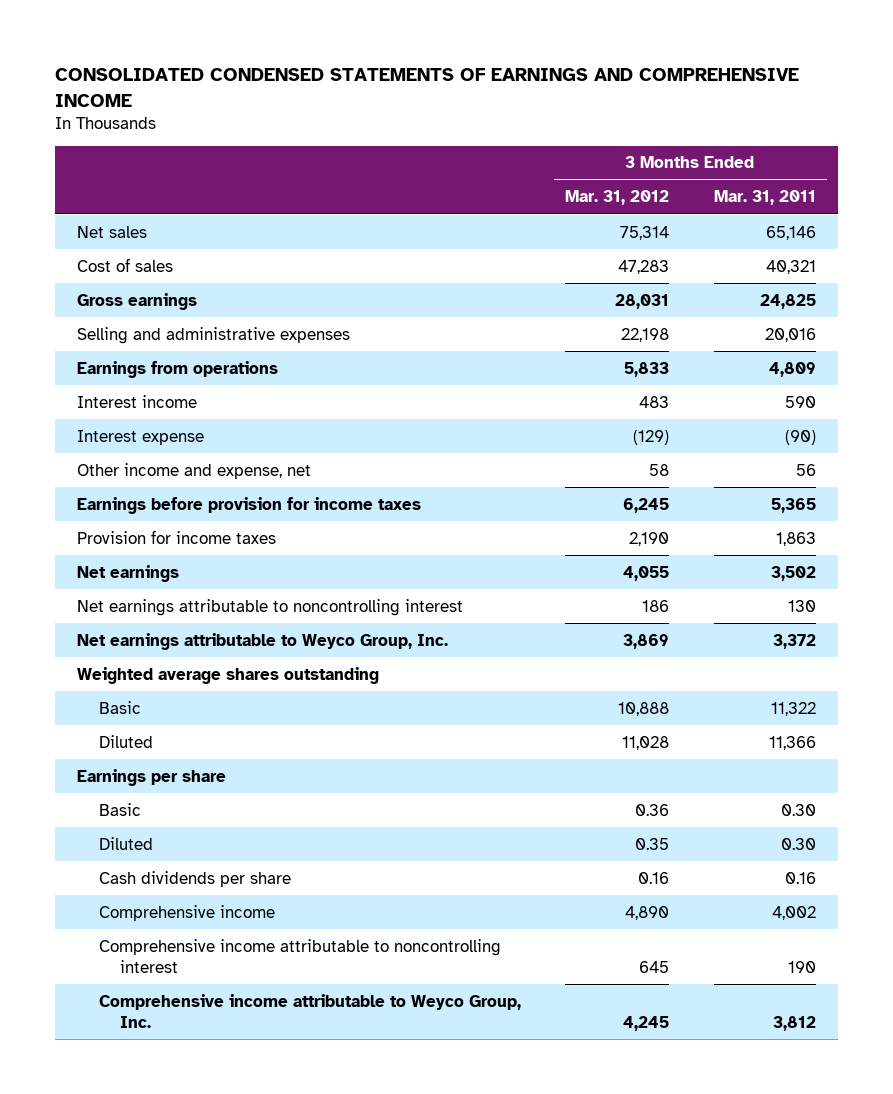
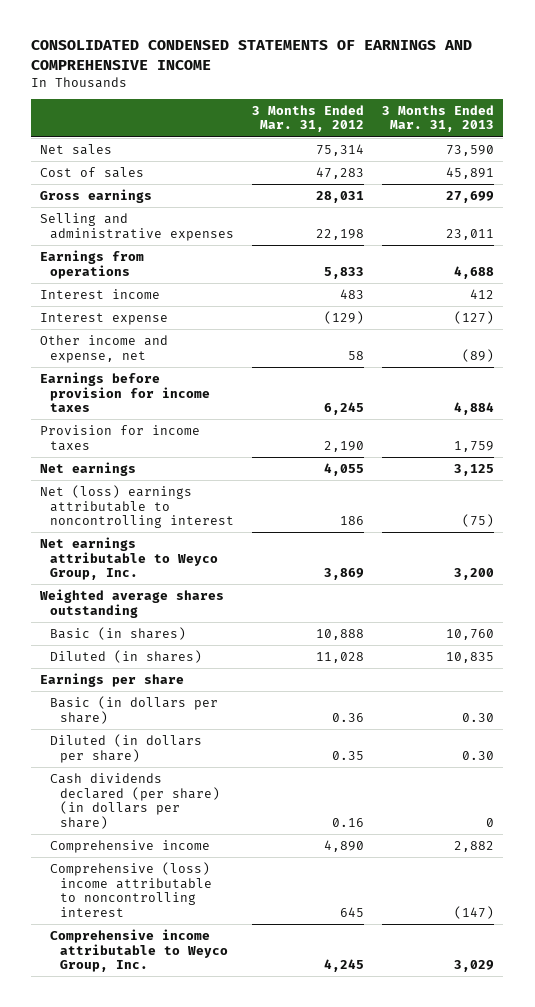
- | 3 Months Ended Mar. 31, 2012 | 3 Months Ended Mar. 31, 2011
+ | 3 Months Ended Mar. 31, 2012 | 3 Months Ended Mar. 31, 2013
- Net earnings attributable to noncontrolling interest | 186 | 130
+ Net (loss) earnings attributable to noncontrolling interest | 186 | (75)
- Basic | 10,888 | 11,322
- Diluted | 11,028 | 11,366
+ Basic (in shares) | 10,888 | 10,760
+ Diluted (in shares) | 11,028 | 10,835
- Basic | 0.36 | 0.30
- Diluted | 0.35 | 0.30
- Cash dividends per share | 0.16 | 0.16
+ Basic (in dollars per share) | 0.36 | 0.30
+ Diluted (in dollars per share) | 0.35 | 0.30
+ Cash dividends declared (per share) (in dollars per share) | 0.16 | 0
- Comprehensive income attributable to noncontrolling interest | 645 | 190
+ Comprehensive (loss) income attributable to noncontrolling interest | 645 | (147)

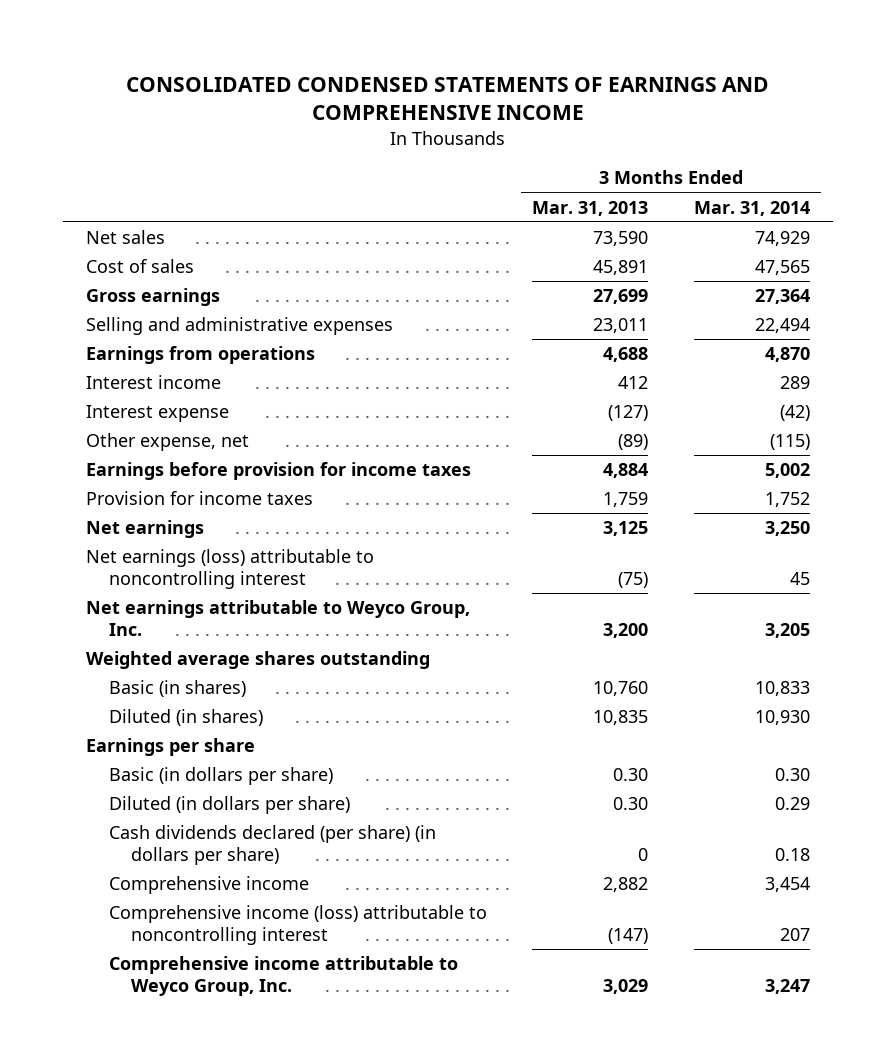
- | 3 Months Ended Mar. 31, 2012 | 3 Months Ended Mar. 31, 2013
+ | 3 Months Ended Mar. 31, 2013 | 3 Months Ended Mar. 31, 2014
- Other income and expense, net | 58 | (89)
+ Other expense, net | (89) | (115)
- Net (loss) earnings attributable to noncontrolling interest | 186 | (75)
+ Net earnings (loss) attributable to noncontrolling interest | (75) | 45
- Comprehensive (loss) income attributable to noncontrolling interest | 645 | (147)
+ Comprehensive income (loss) attributable to noncontrolling interest | (147) | 207

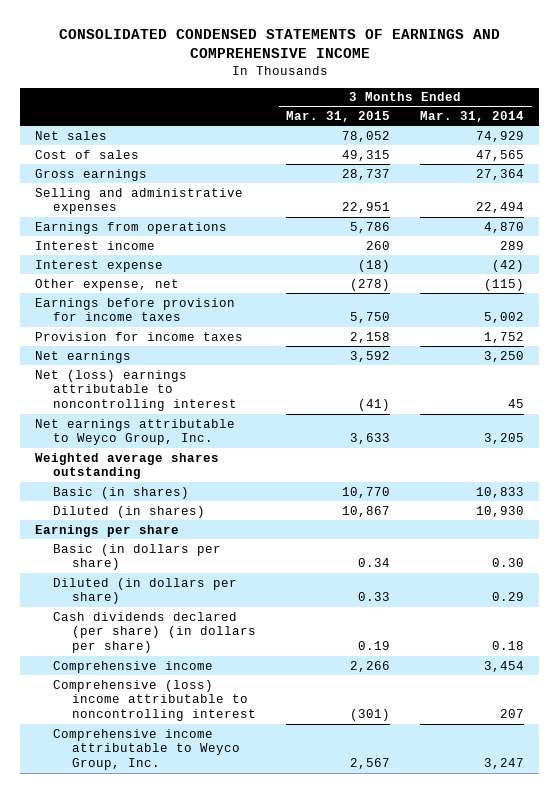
- | 3 Months Ended Mar. 31, 2013 | 3 Months Ended Mar. 31, 2014
+ | 3 Months Ended Mar. 31, 2015 | 3 Months Ended Mar. 31, 2014
- Net earnings (loss) attributable to noncontrolling interest | (75) | 45
+ Net (loss) earnings attributable to noncontrolling interest | (41) | 45
- Comprehensive income (loss) attributable to noncontrolling interest | (147) | 207
+ Comprehensive (loss) income attributable to noncontrolling interest | (301) | 207

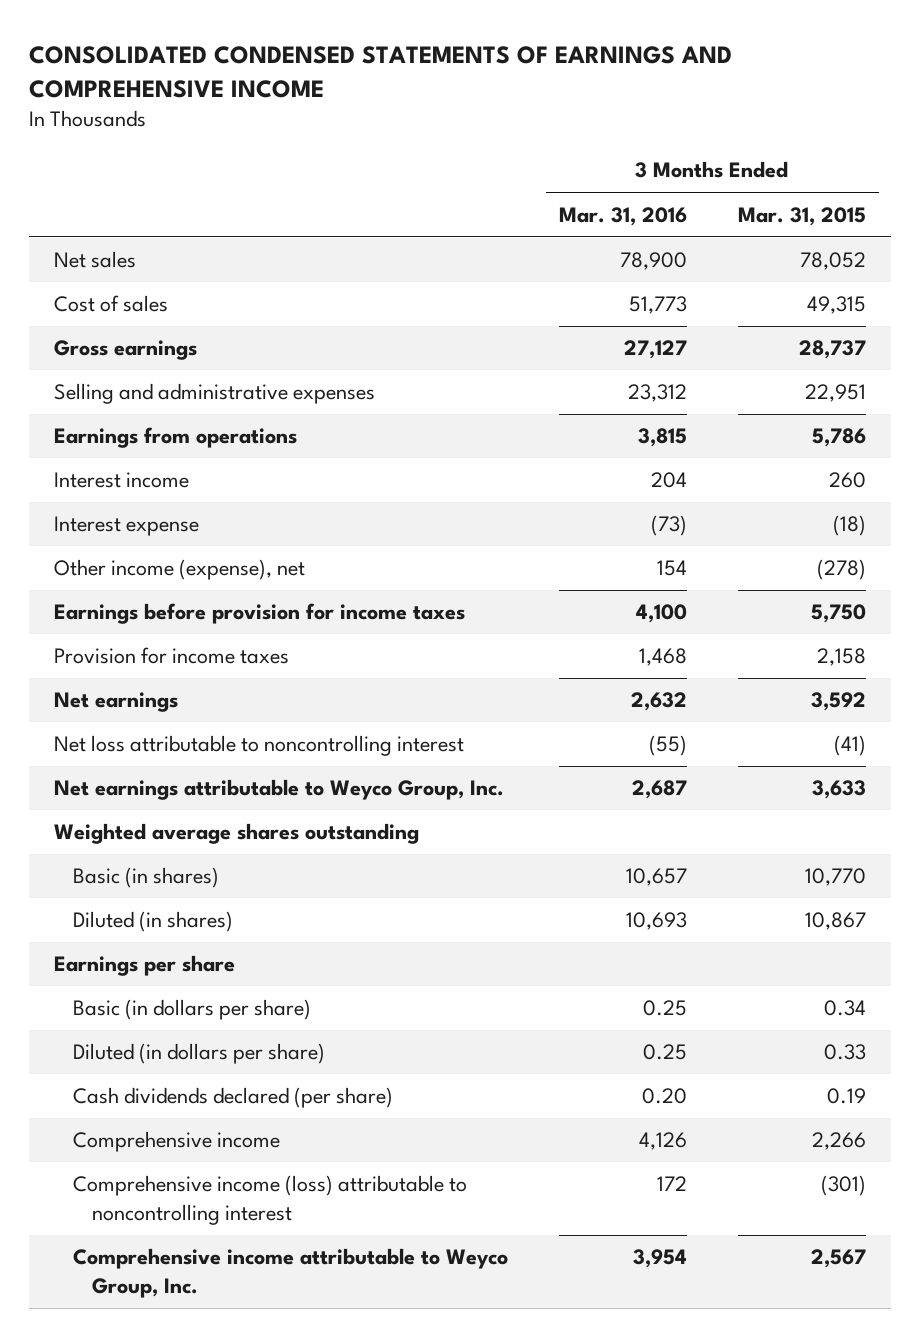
- | 3 Months Ended Mar. 31, 2015 | 3 Months Ended Mar. 31, 2014
+ | 3 Months Ended Mar. 31, 2016 | 3 Months Ended Mar. 31, 2015
- Other expense, net | (278) | (115)
+ Other income (expense), net | 154 | (278)
- Net (loss) earnings attributable to noncontrolling interest | (41) | 45
+ Net loss attributable to noncontrolling interest | (55) | (41)
- Cash dividends declared (per share) (in dollars per share) | 0.19 | 0.18
+ Cash dividends declared (per share) | 0.20 | 0.19
- Comprehensive (loss) income attributable to noncontrolling interest | (301) | 207
+ Comprehensive income (loss) attributable to noncontrolling interest | 172 | (301)

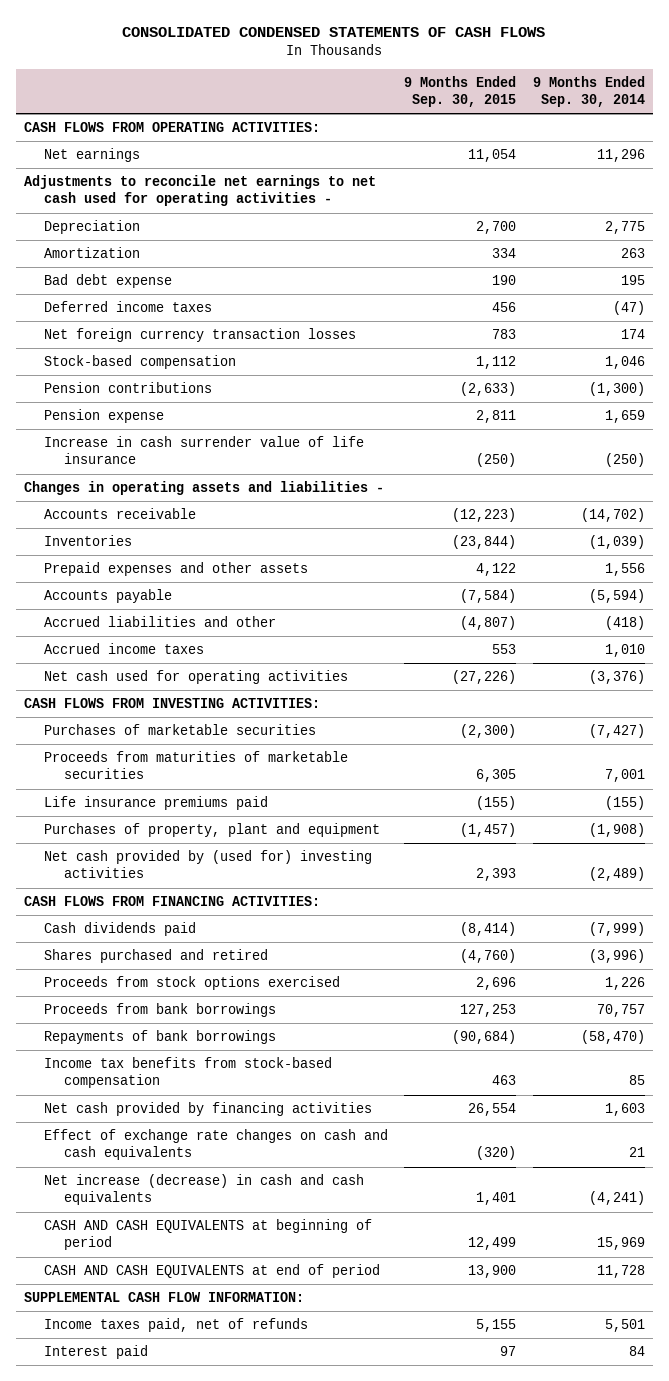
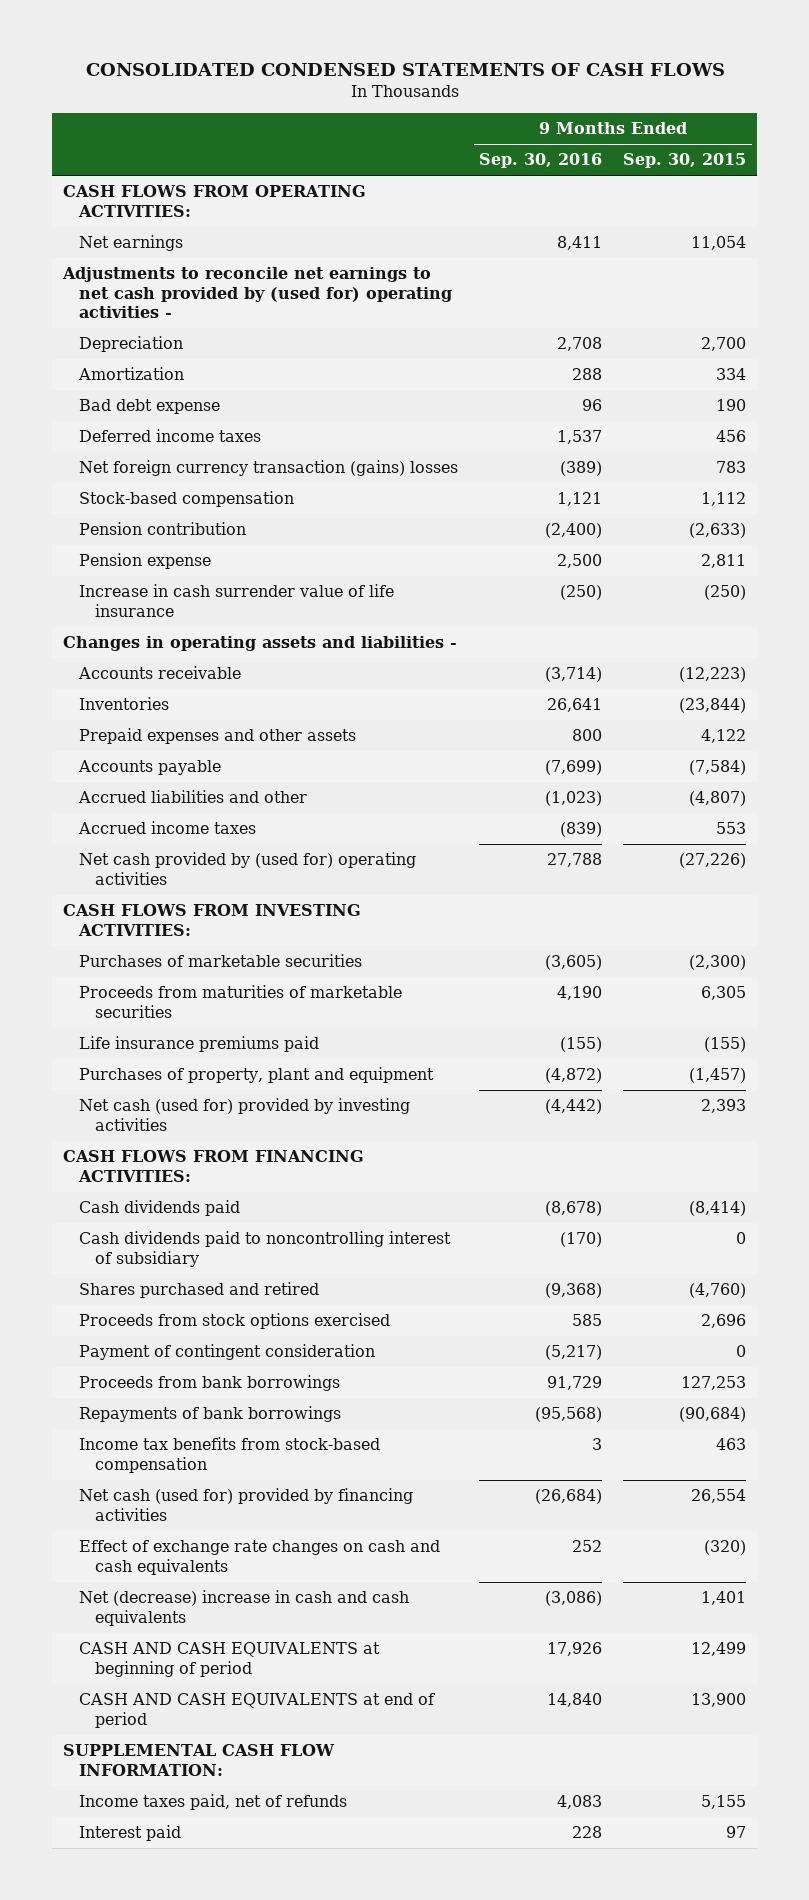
- | 9 Months Ended Sep. 30, 2015 | 9 Months Ended Sep. 30, 2014
+ | 9 Months Ended Sep. 30, 2016 | 9 Months Ended Sep. 30, 2015
- Adjustments to reconcile net earnings to net cash used for operating activities -
+ Adjustments to reconcile net earnings to net cash provided by (used for) operating activities -
- Net foreign currency transaction losses | 783 | 174
+ Net foreign currency transaction (gains) losses | (389) | 783
- Pension contributions | (2,633) | (1,300)
+ Pension contribution | (2,400) | (2,633)
- Net cash used for operating activities | (27,226) | (3,376)
+ Net cash provided by (used for) operating activities | 27,788 | (27,226)
- Net cash provided by (used for) investing activities | 2,393 | (2,489)
+ Net cash (used for) provided by investing activities | (4,442) | 2,393
+ Cash dividends paid to noncontrolling interest of subsidiary | (170) | 0
+ Payment of contingent consideration | (5,217) | 0
- Net cash provided by financing activities | 26,554 | 1,603
+ Net cash (used for) provided by financing activities | (26,684) | 26,554
- Net increase (decrease) in cash and cash equivalents | 1,401 | (4,241)
+ Net (decrease) increase in cash and cash equivalents | (3,086) | 1,401

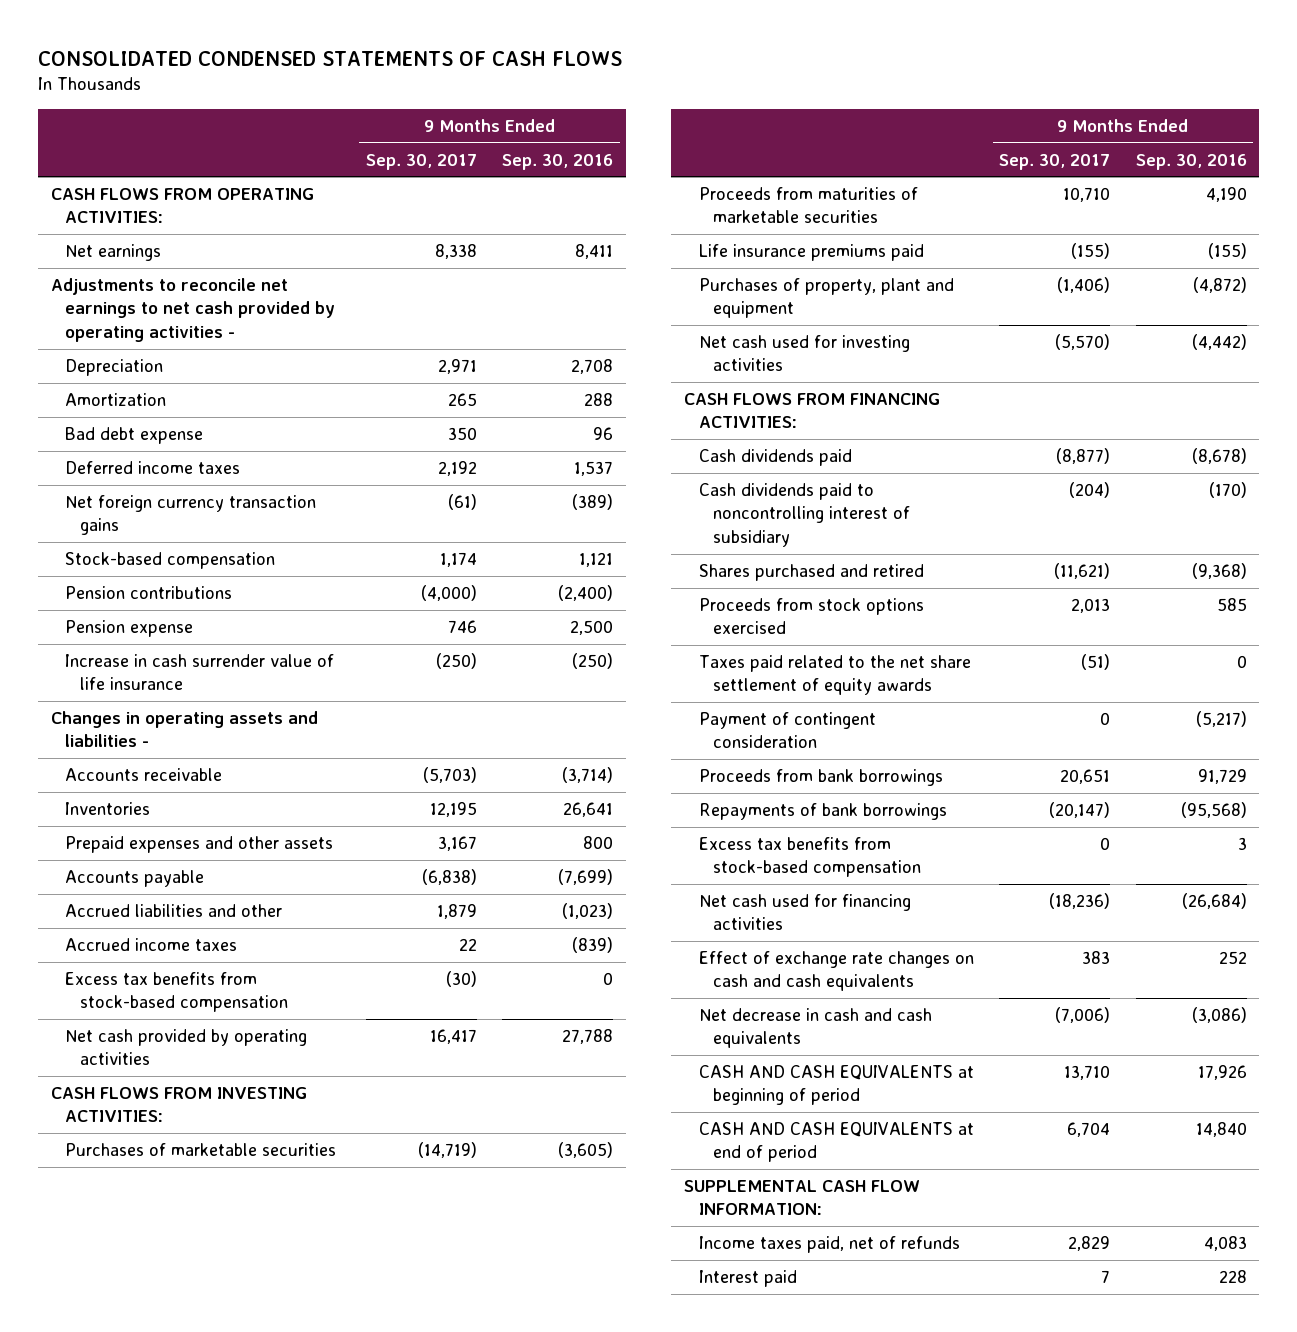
- | 9 Months Ended Sep. 30, 2016 | 9 Months Ended Sep. 30, 2015
+ | 9 Months Ended Sep. 30, 2017 | 9 Months Ended Sep. 30, 2016
- Adjustments to reconcile net earnings to net cash provided by (used for) operating activities -
+ Adjustments to reconcile net earnings to net cash provided by operating activities -
- Net foreign currency transaction (gains) losses | (389) | 783
+ Net foreign currency transaction gains | (61) | (389)
- Pension contribution | (2,400) | (2,633)
+ Pension contributions | (4,000) | (2,400)
- Net cash provided by (used for) operating activities | 27,788 | (27,226)
+ Excess tax benefits from stock-based compensation | (30) | 0
+ Net cash provided by operating activities | 16,417 | 27,788
- Net cash (used for) provided by investing activities | (4,442) | 2,393
+ Net cash used for investing activities | (5,570) | (4,442)
+ Taxes paid related to the net share settlement of equity awards | (51) | 0
- Income tax benefits from stock-based compensation | 3 | 463
- Net cash (used for) provided by financing activities | (26,684) | 26,554
+ Excess tax benefits from stock-based compensation | 0 | 3
+ Net cash used for financing activities | (18,236) | (26,684)
- Net (decrease) increase in cash and cash equivalents | (3,086) | 1,401
+ Net decrease in cash and cash equivalents | (7,006) | (3,086)

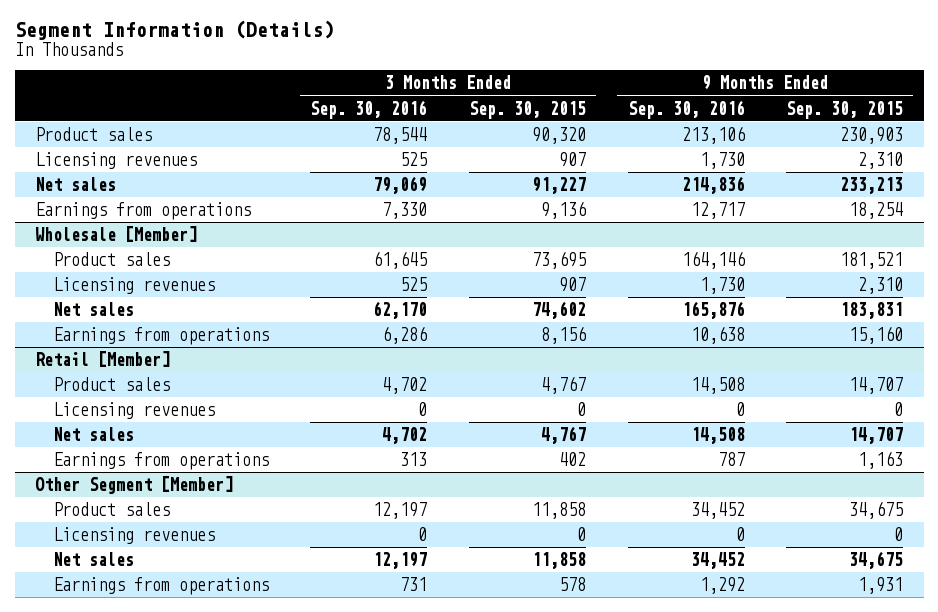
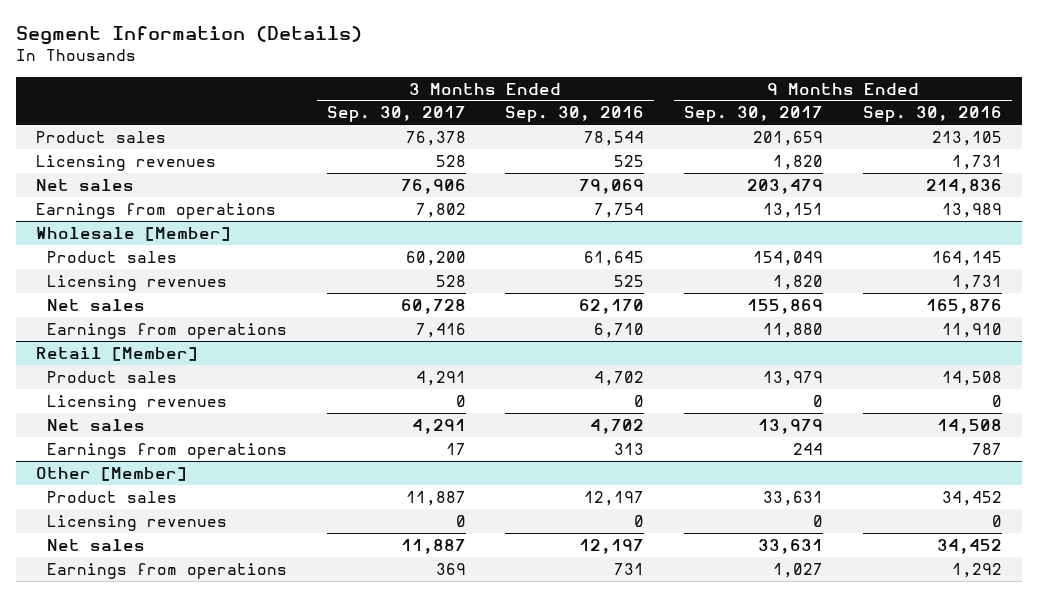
- | 3 Months Ended Sep. 30, 2016 | 3 Months Ended Sep. 30, 2015 | 9 Months Ended Sep. 30, 2016 | 9 Months Ended Sep. 30, 2015
+ | 3 Months Ended Sep. 30, 2017 | 3 Months Ended Sep. 30, 2016 | 9 Months Ended Sep. 30, 2017 | 9 Months Ended Sep. 30, 2016
- Product sales | 78,544 | 90,320 | 213,106 | 230,903
- Licensing revenues | 525 | 907 | 1,730 | 2,310
+ Product sales | 76,378 | 78,544 | 201,659 | 213,105
+ Licensing revenues | 528 | 525 | 1,820 | 1,731
- Earnings from operations | 7,330 | 9,136 | 12,717 | 18,254
+ Earnings from operations | 7,802 | 7,754 | 13,151 | 13,989
@ Wholesale [Member]
- Product sales | 61,645 | 73,695 | 164,146 | 181,521
- Licensing revenues | 525 | 907 | 1,730 | 2,310
+ Product sales | 60,200 | 61,645 | 154,049 | 164,145
+ Licensing revenues | 528 | 525 | 1,820 | 1,731
- Earnings from operations | 6,286 | 8,156 | 10,638 | 15,160
+ Earnings from operations | 7,416 | 6,710 | 11,880 | 11,910
- Other Segment [Member]
+ Other [Member]

